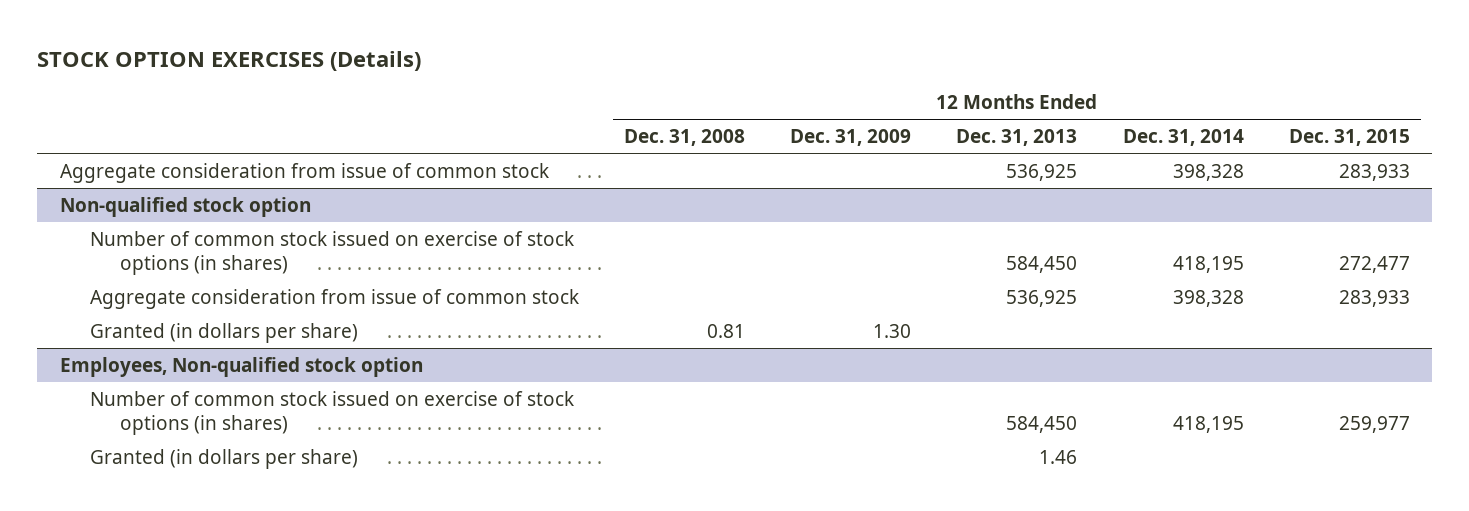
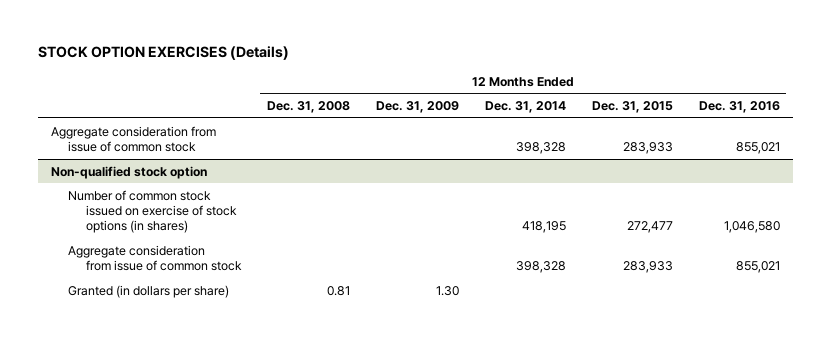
- | 12 Months Ended Dec. 31, 2008 | 12 Months Ended Dec. 31, 2009 | 12 Months Ended Dec. 31, 2013 | 12 Months Ended Dec. 31, 2014 | 12 Months Ended Dec. 31, 2015
+ | 12 Months Ended Dec. 31, 2008 | 12 Months Ended Dec. 31, 2009 | 12 Months Ended Dec. 31, 2014 | 12 Months Ended Dec. 31, 2015 | 12 Months Ended Dec. 31, 2016
- Employees, Non-qualified stock option
- Number of common stock issued on exercise of stock options (in shares) | | | 584,450 | 418,195 | 259,977
- Granted (in dollars per share) | | | 1.46 | |

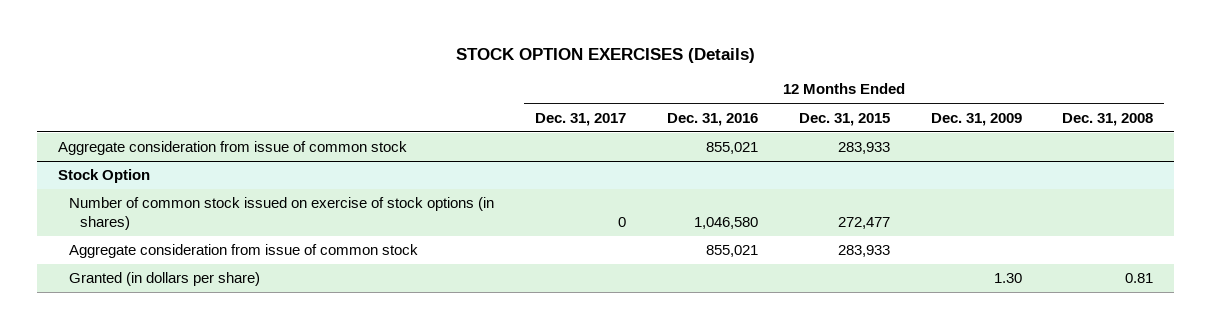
- | 12 Months Ended Dec. 31, 2008 | 12 Months Ended Dec. 31, 2009 | 12 Months Ended Dec. 31, 2014 | 12 Months Ended Dec. 31, 2015 | 12 Months Ended Dec. 31, 2016
+ | 12 Months Ended Dec. 31, 2017 | 12 Months Ended Dec. 31, 2016 | 12 Months Ended Dec. 31, 2015 | 12 Months Ended Dec. 31, 2009 | 12 Months Ended Dec. 31, 2008
- Non-qualified stock option
+ Stock Option

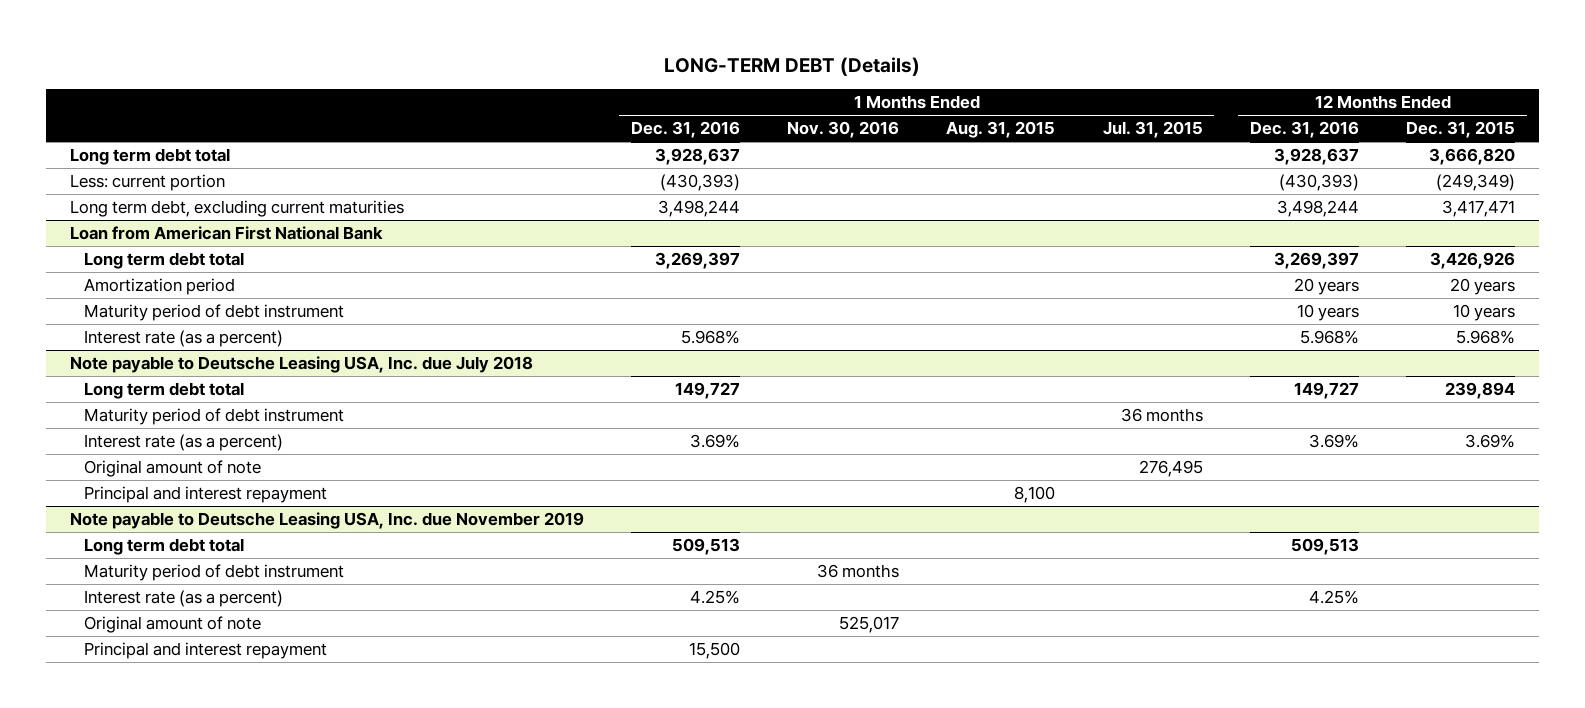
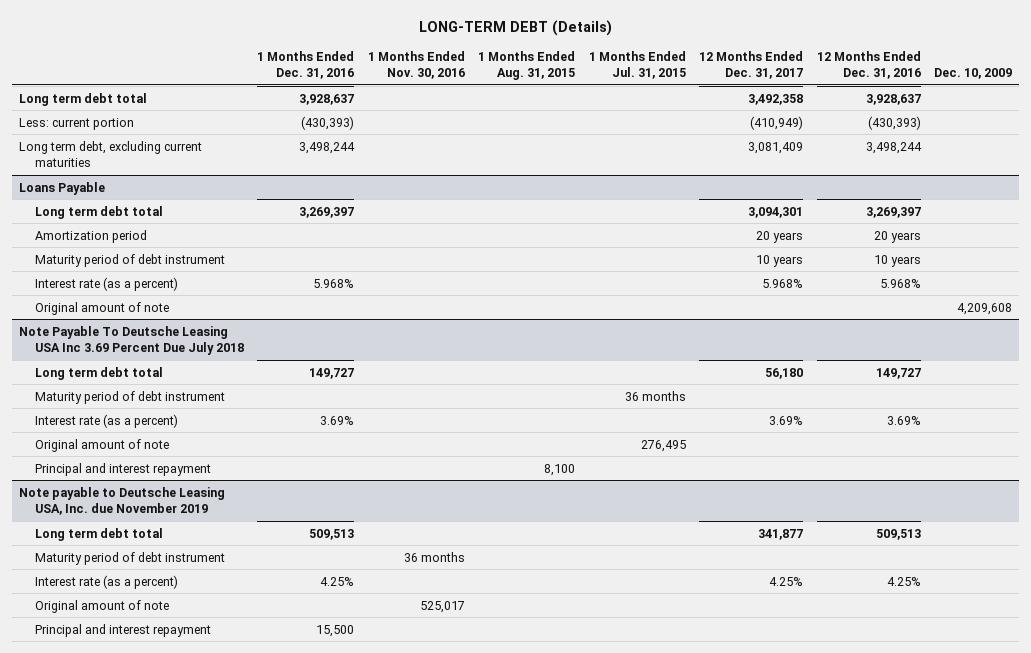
- | 1 Months Ended Dec. 31, 2016 | 1 Months Ended Nov. 30, 2016 | 1 Months Ended Aug. 31, 2015 | 1 Months Ended Jul. 31, 2015 | 12 Months Ended Dec. 31, 2016 | 12 Months Ended Dec. 31, 2015
+ | 1 Months Ended Dec. 31, 2016 | 1 Months Ended Nov. 30, 2016 | 1 Months Ended Aug. 31, 2015 | 1 Months Ended Jul. 31, 2015 | 12 Months Ended Dec. 31, 2017 | 12 Months Ended Dec. 31, 2016 | Dec. 10, 2009
- Loan from American First National Bank
+ Loans Payable
- Note payable to Deutsche Leasing USA, Inc. due July 2018
+ Original amount of note | | | | | | | 4,209,608
+ Note Payable To Deutsche Leasing USA Inc 3.69 Percent Due July 2018

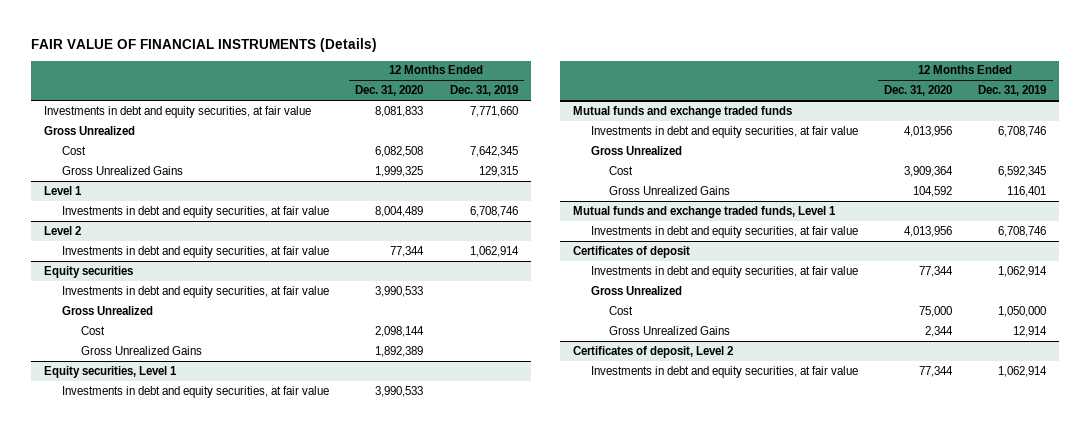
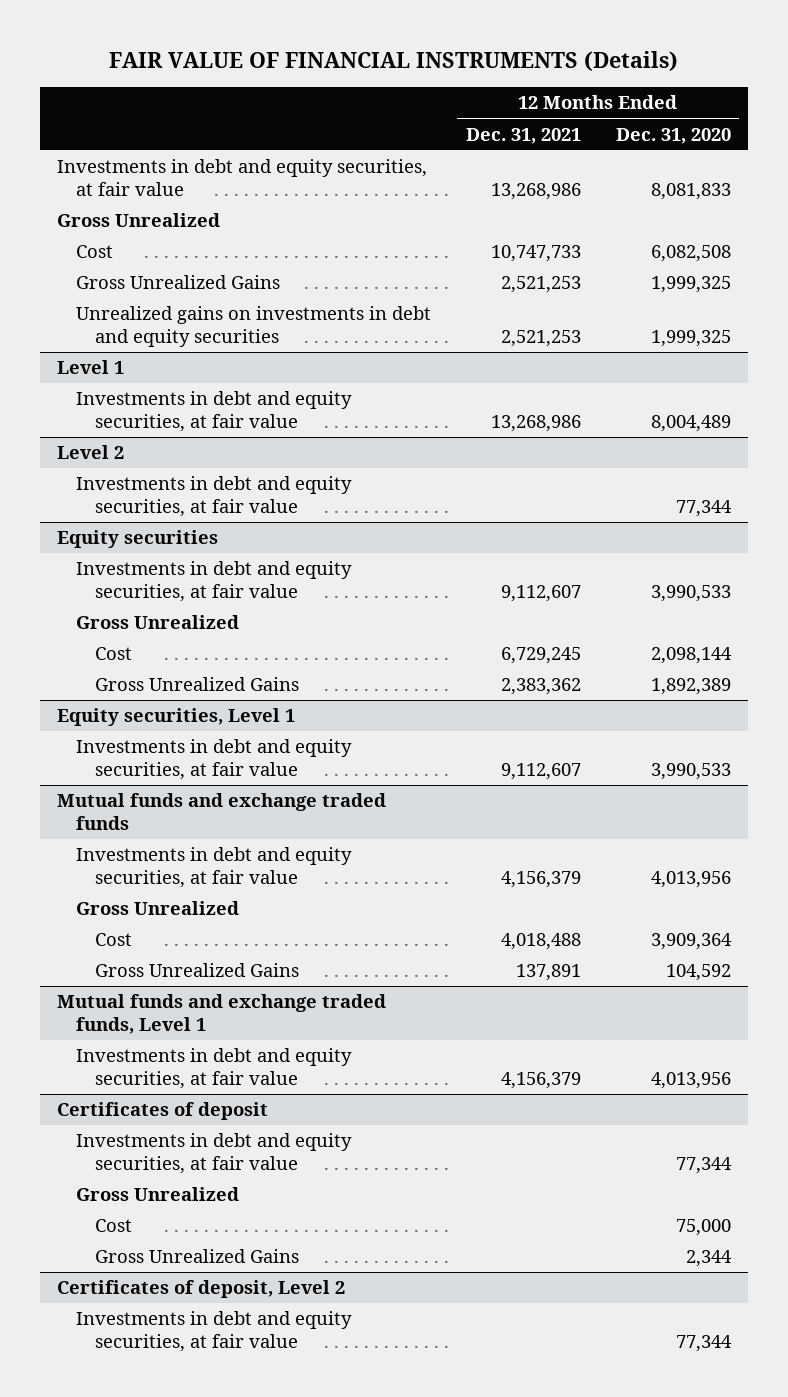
- | 12 Months Ended Dec. 31, 2020 | 12 Months Ended Dec. 31, 2019
+ | 12 Months Ended Dec. 31, 2021 | 12 Months Ended Dec. 31, 2020
+ Unrealized gains on investments in debt and equity securities | 2,521,253 | 1,999,325

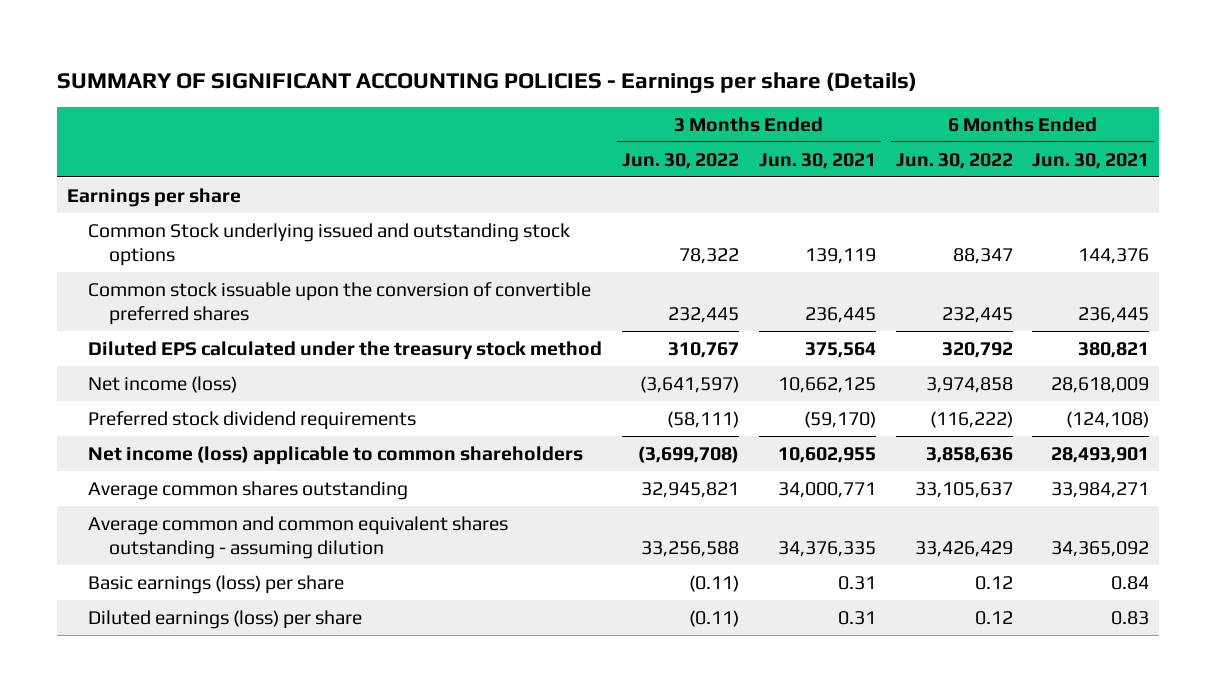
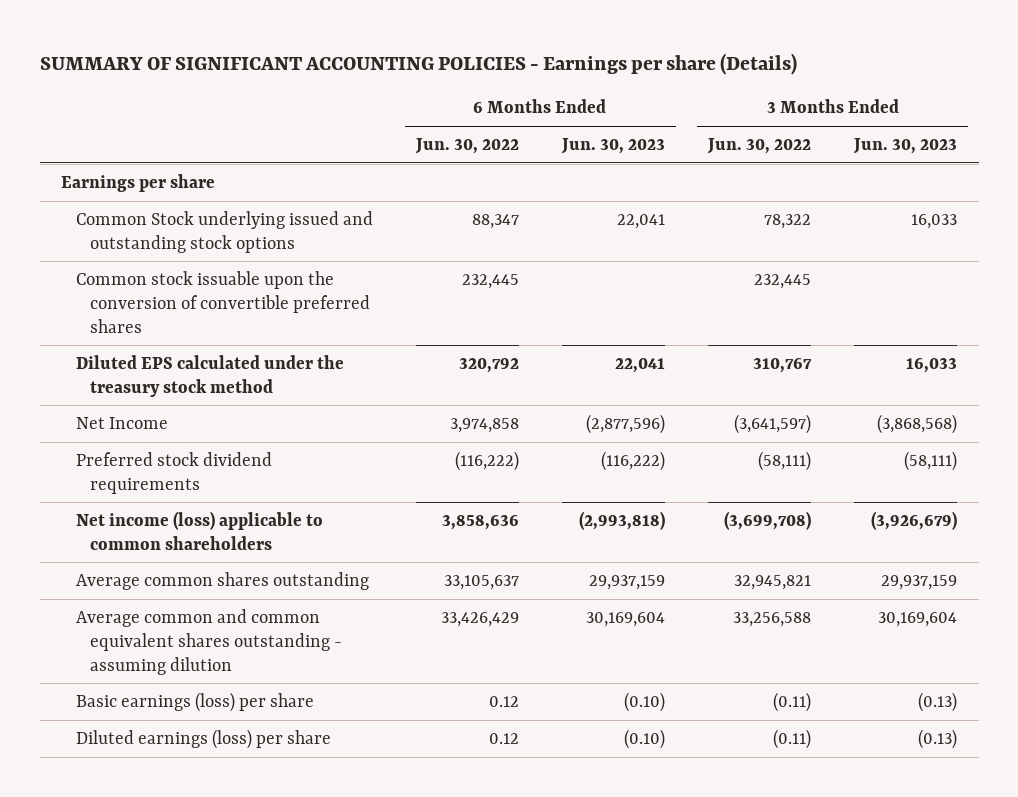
- | 3 Months Ended Jun. 30, 2022 | 3 Months Ended Jun. 30, 2021 | 6 Months Ended Jun. 30, 2022 | 6 Months Ended Jun. 30, 2021
+ | 6 Months Ended Jun. 30, 2022 | 6 Months Ended Jun. 30, 2023 | 3 Months Ended Jun. 30, 2022 | 3 Months Ended Jun. 30, 2023
- Net income (loss) | (3,641,597) | 10,662,125 | 3,974,858 | 28,618,009
+ Net Income | 3,974,858 | (2,877,596) | (3,641,597) | (3,868,568)

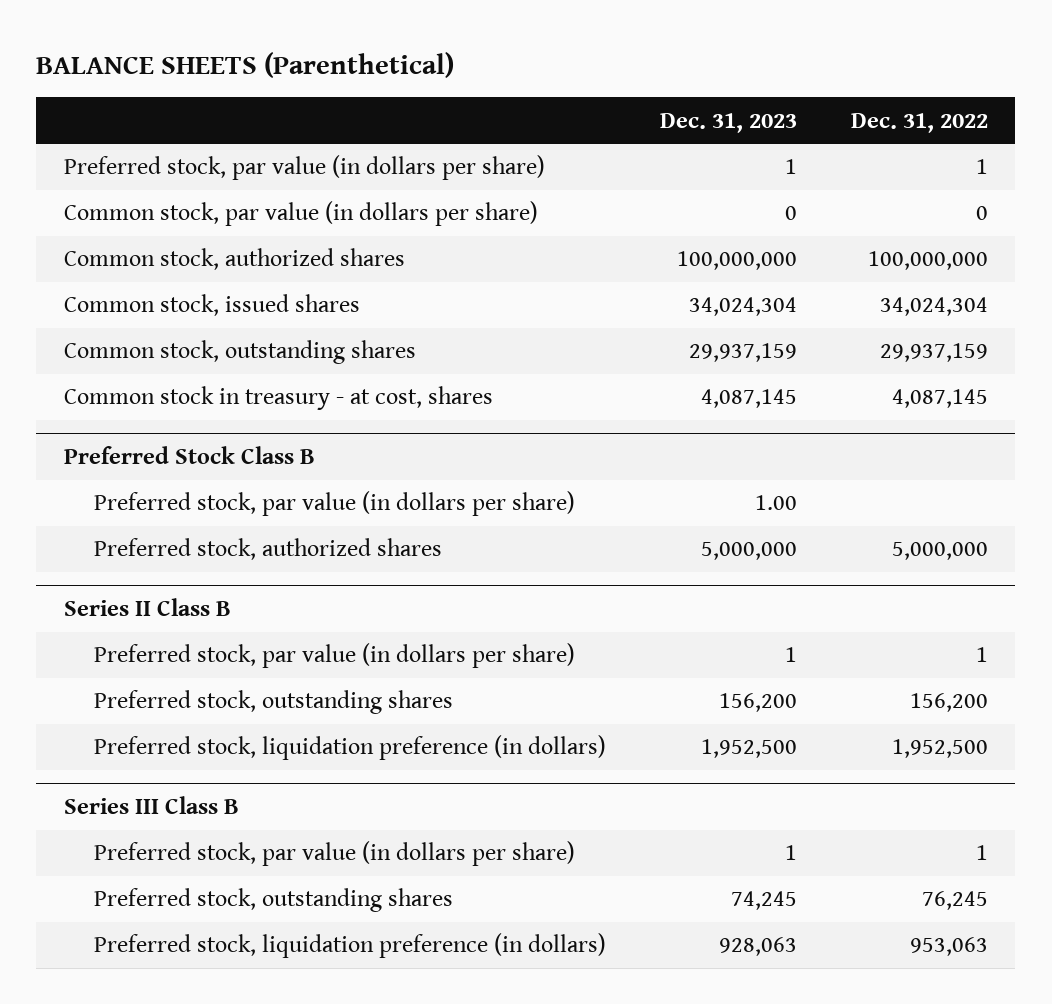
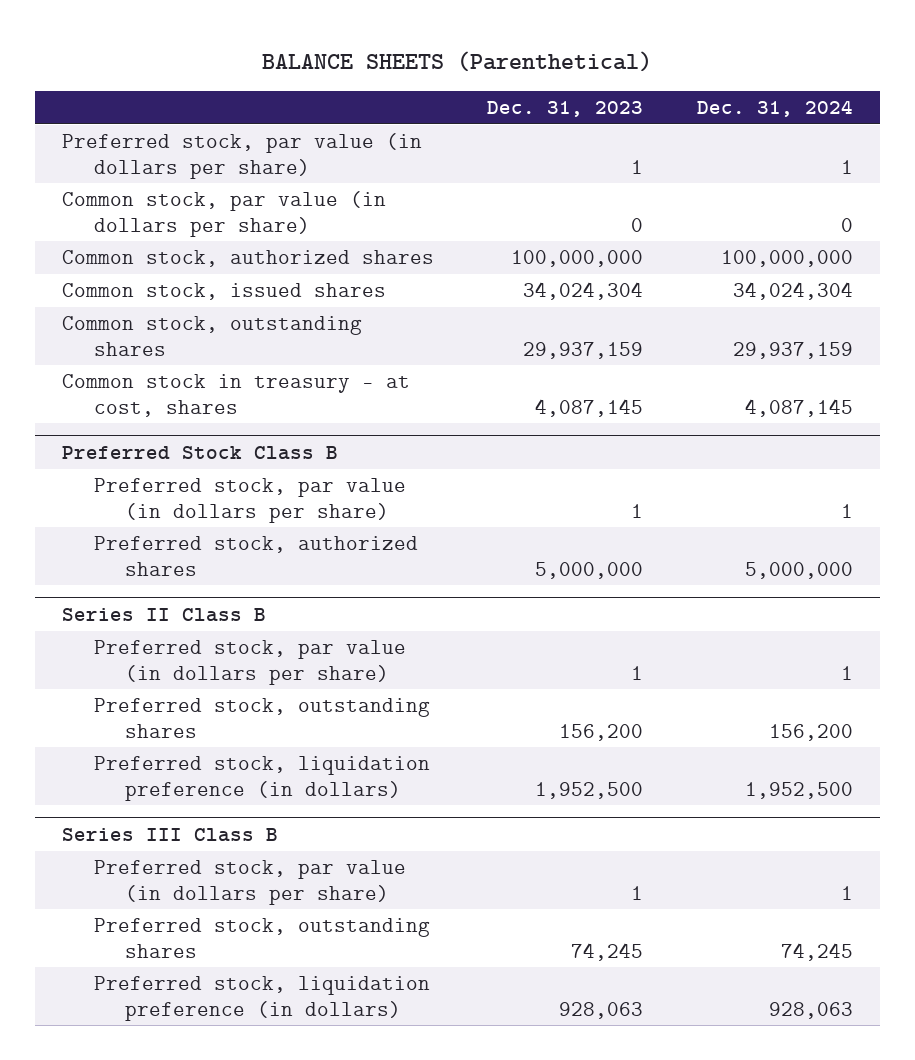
- | Dec. 31, 2023 | Dec. 31, 2022
+ | Dec. 31, 2023 | Dec. 31, 2024
@ Preferred Stock Class B
- Preferred stock, par value (in dollars per share) | 1.00 |
+ Preferred stock, par value (in dollars per share) | 1 | 1

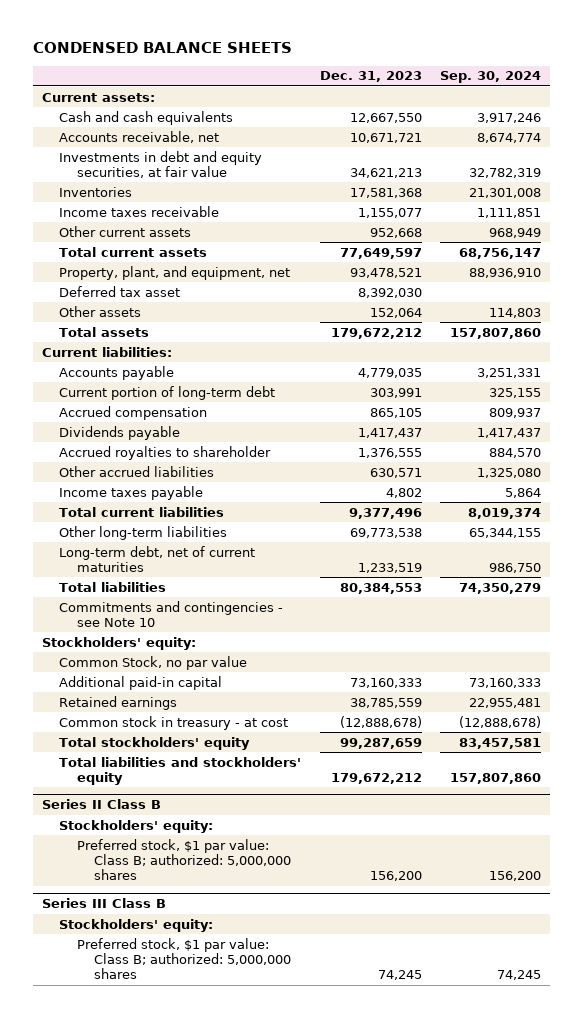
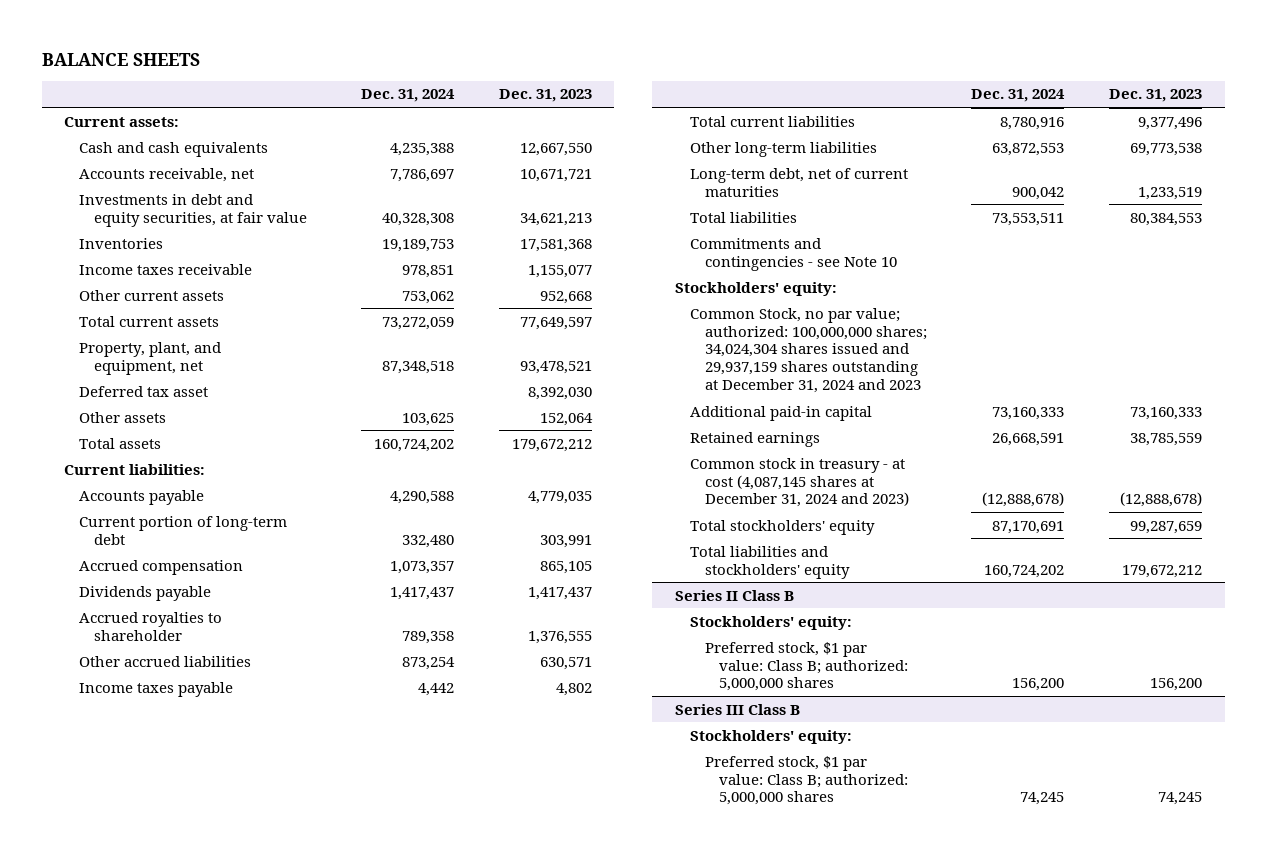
- CONDENSED BALANCE SHEETS
+ BALANCE SHEETS
- | Dec. 31, 2023 | Sep. 30, 2024
+ | Dec. 31, 2024 | Dec. 31, 2023
- Common Stock, no par value
+ Common Stock, no par value; authorized: 100,000,000 shares; 34,024,304 shares issued and 29,937,159 shares outstanding at December 31, 2024 and 2023
- Common stock in treasury - at cost | (12,888,678) | (12,888,678)
+ Common stock in treasury - at cost (4,087,145 shares at December 31, 2024 and 2023) | (12,888,678) | (12,888,678)

